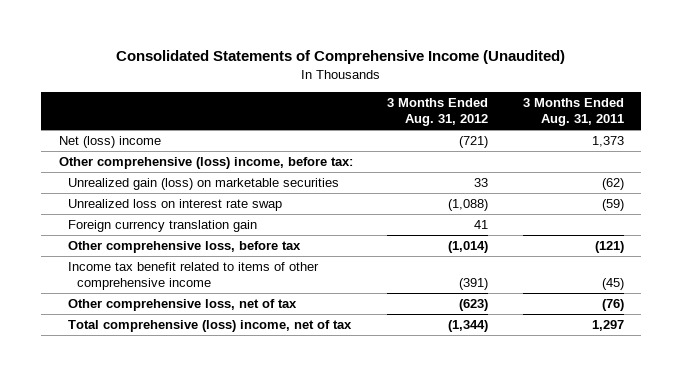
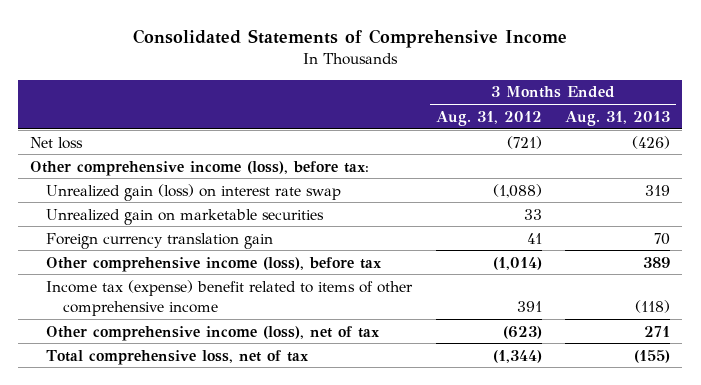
- Consolidated Statements of Comprehensive Income (Unaudited)
+ Consolidated Statements of Comprehensive Income
- | 3 Months Ended Aug. 31, 2012 | 3 Months Ended Aug. 31, 2011
+ | 3 Months Ended Aug. 31, 2012 | 3 Months Ended Aug. 31, 2013
- Net (loss) income | (721) | 1,373
- Other comprehensive (loss) income, before tax:
- Unrealized gain (loss) on marketable securities | 33 | (62)
- Unrealized loss on interest rate swap | (1,088) | (59)
+ Net loss | (721) | (426)
+ Other comprehensive income (loss), before tax:
+ Unrealized gain (loss) on interest rate swap | (1,088) | 319
+ Unrealized gain on marketable securities | 33 |
- Other comprehensive loss, before tax | (1,014) | (121)
- Income tax benefit related to items of other comprehensive income | (391) | (45)
- Other comprehensive loss, net of tax | (623) | (76)
- Total comprehensive (loss) income, net of tax | (1,344) | 1,297
+ Other comprehensive income (loss), before tax | (1,014) | 389
+ Income tax (expense) benefit related to items of other comprehensive income | 391 | (118)
+ Other comprehensive income (loss), net of tax | (623) | 271
+ Total comprehensive loss, net of tax | (1,344) | (155)

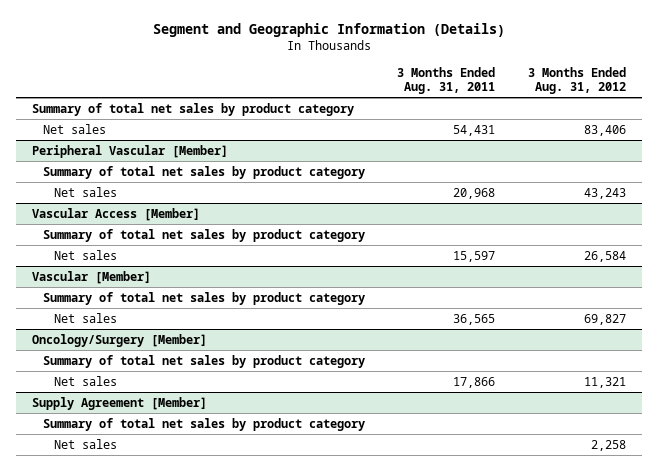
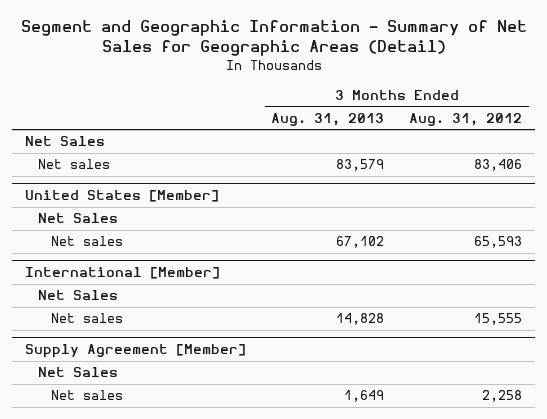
- Segment and Geographic Information (Details)
+ Segment and Geographic Information - Summary of Net Sales for Geographic Areas (Detail)
- | 3 Months Ended Aug. 31, 2011 | 3 Months Ended Aug. 31, 2012
+ | 3 Months Ended Aug. 31, 2013 | 3 Months Ended Aug. 31, 2012
- Summary of total net sales by product category
+ Net Sales
- Peripheral Vascular [Member]
- Summary of total net sales by product category
- Net sales | 20,968 | 43,243
- Vascular Access [Member]
- Summary of total net sales by product category
- Net sales | 15,597 | 26,584
- Vascular [Member]
- Summary of total net sales by product category
- Net sales | 36,565 | 69,827
- Oncology/Surgery [Member]
- Summary of total net sales by product category
- Net sales | 17,866 | 11,321
+ United States [Member]
+ Net Sales
+ Net sales | 67,102 | 65,593
+ International [Member]
+ Net Sales
+ Net sales | 14,828 | 15,555
@ Supply Agreement [Member]
- Summary of total net sales by product category
+ Net Sales

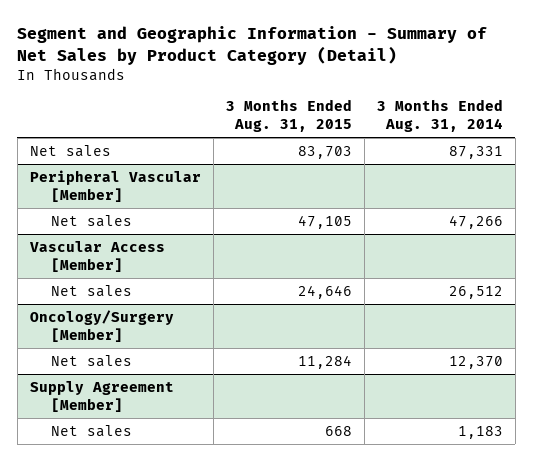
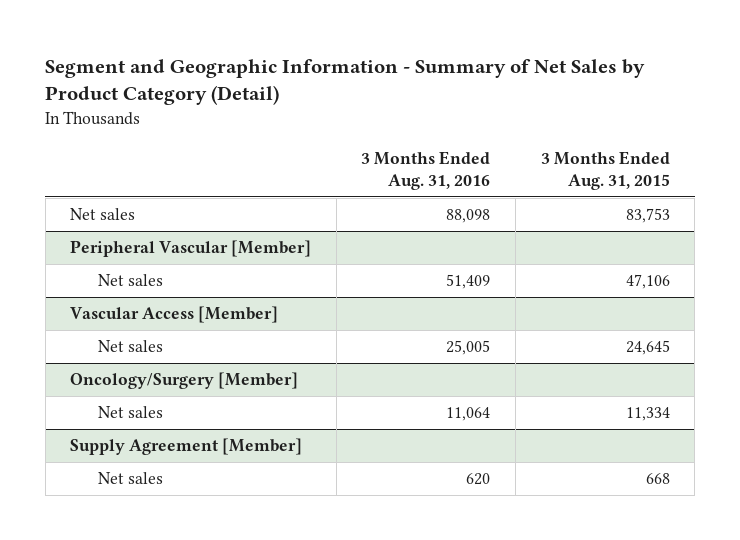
- | 3 Months Ended Aug. 31, 2015 | 3 Months Ended Aug. 31, 2014
+ | 3 Months Ended Aug. 31, 2016 | 3 Months Ended Aug. 31, 2015
- Net sales | 83,703 | 87,331
+ Net sales | 88,098 | 83,753
@ Peripheral Vascular [Member]
- Net sales | 47,105 | 47,266
+ Net sales | 51,409 | 47,106
@ Vascular Access [Member]
- Net sales | 24,646 | 26,512
+ Net sales | 25,005 | 24,645
@ Oncology/Surgery [Member]
- Net sales | 11,284 | 12,370
+ Net sales | 11,064 | 11,334

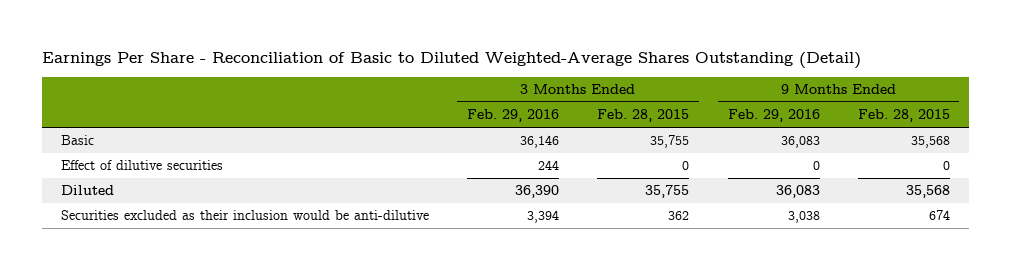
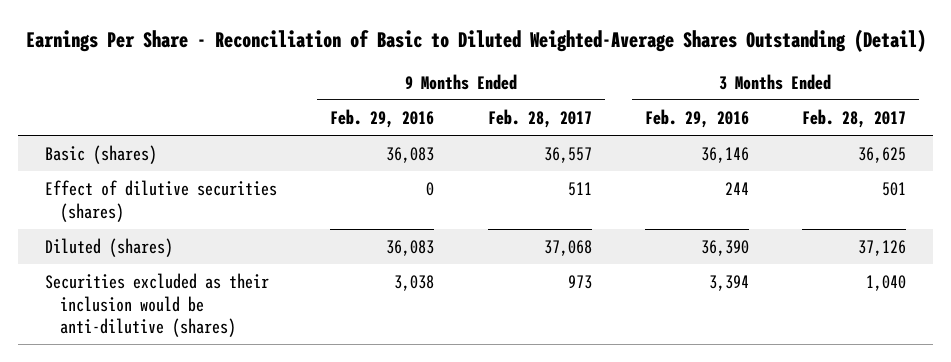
- | 3 Months Ended Feb. 29, 2016 | 3 Months Ended Feb. 28, 2015 | 9 Months Ended Feb. 29, 2016 | 9 Months Ended Feb. 28, 2015
+ | 9 Months Ended Feb. 29, 2016 | 9 Months Ended Feb. 28, 2017 | 3 Months Ended Feb. 29, 2016 | 3 Months Ended Feb. 28, 2017
- Basic | 36,146 | 35,755 | 36,083 | 35,568
- Effect of dilutive securities | 244 | 0 | 0 | 0
- Diluted | 36,390 | 35,755 | 36,083 | 35,568
- Securities excluded as their inclusion would be anti-dilutive | 3,394 | 362 | 3,038 | 674
+ Basic (shares) | 36,083 | 36,557 | 36,146 | 36,625
+ Effect of dilutive securities (shares) | 0 | 511 | 244 | 501
+ Diluted (shares) | 36,083 | 37,068 | 36,390 | 37,126
+ Securities excluded as their inclusion would be anti-dilutive (shares) | 3,038 | 973 | 3,394 | 1,040

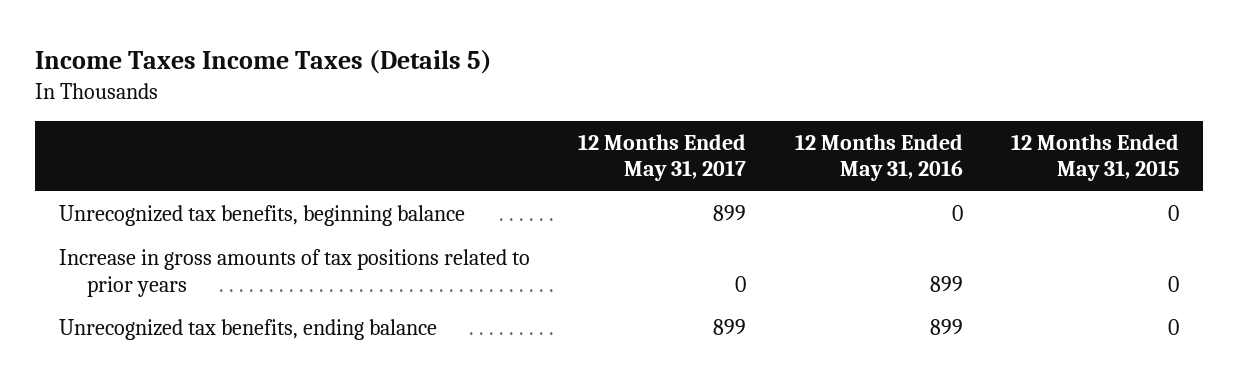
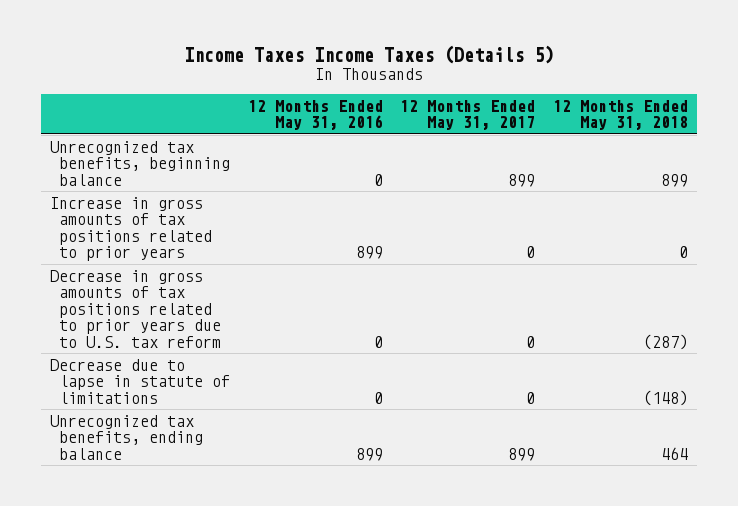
- | 12 Months Ended May 31, 2017 | 12 Months Ended May 31, 2016 | 12 Months Ended May 31, 2015
+ | 12 Months Ended May 31, 2016 | 12 Months Ended May 31, 2017 | 12 Months Ended May 31, 2018
+ Decrease in gross amounts of tax positions related to prior years due to U.S. tax reform | 0 | 0 | (287)
+ Decrease due to lapse in statute of limitations | 0 | 0 | (148)

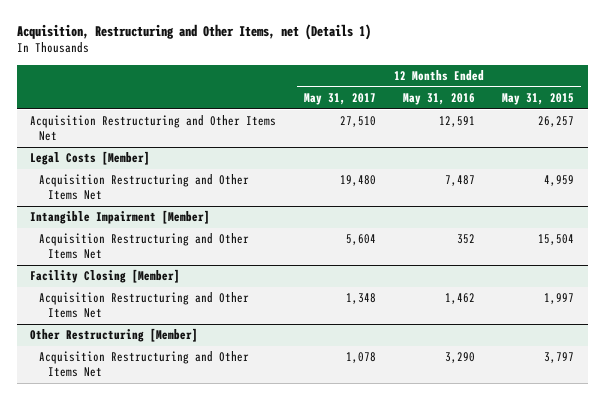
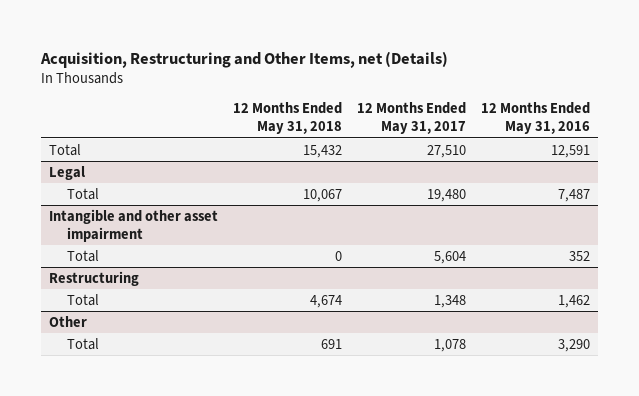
- Acquisition, Restructuring and Other Items, net (Details 1)
+ Acquisition, Restructuring and Other Items, net (Details)
- | 12 Months Ended May 31, 2017 | 12 Months Ended May 31, 2016 | 12 Months Ended May 31, 2015
+ | 12 Months Ended May 31, 2018 | 12 Months Ended May 31, 2017 | 12 Months Ended May 31, 2016
- Acquisition Restructuring and Other Items Net | 27,510 | 12,591 | 26,257
- Legal Costs [Member]
- Acquisition Restructuring and Other Items Net | 19,480 | 7,487 | 4,959
- Intangible Impairment [Member]
- Acquisition Restructuring and Other Items Net | 5,604 | 352 | 15,504
- Facility Closing [Member]
- Acquisition Restructuring and Other Items Net | 1,348 | 1,462 | 1,997
- Other Restructuring [Member]
- Acquisition Restructuring and Other Items Net | 1,078 | 3,290 | 3,797
+ Total | 15,432 | 27,510 | 12,591
+ Legal
+ Total | 10,067 | 19,480 | 7,487
+ Intangible and other asset impairment
+ Total | 0 | 5,604 | 352
+ Restructuring
+ Total | 4,674 | 1,348 | 1,462
+ Other
+ Total | 691 | 1,078 | 3,290

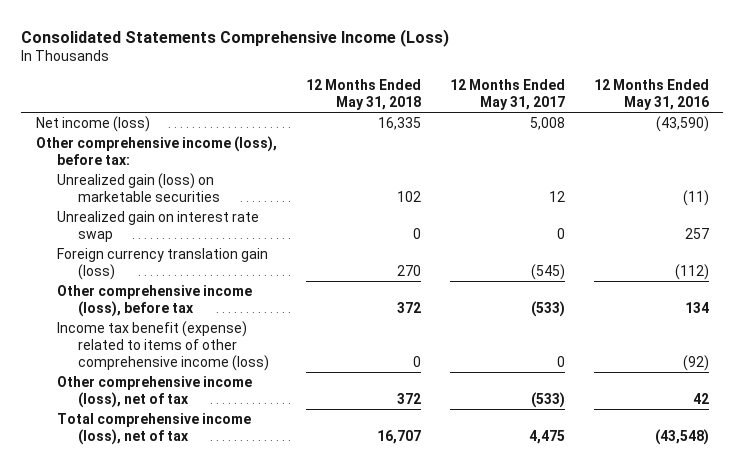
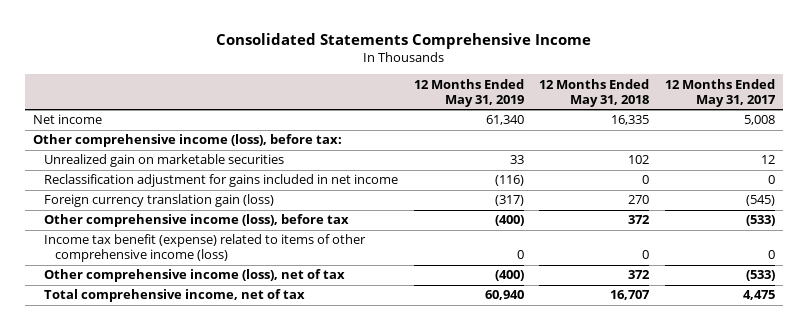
- Consolidated Statements Comprehensive Income (Loss)
+ Consolidated Statements Comprehensive Income
- | 12 Months Ended May 31, 2018 | 12 Months Ended May 31, 2017 | 12 Months Ended May 31, 2016
+ | 12 Months Ended May 31, 2019 | 12 Months Ended May 31, 2018 | 12 Months Ended May 31, 2017
- Net income (loss) | 16,335 | 5,008 | (43,590)
+ Net income | 61,340 | 16,335 | 5,008
- Unrealized gain (loss) on marketable securities | 102 | 12 | (11)
- Unrealized gain on interest rate swap | 0 | 0 | 257
+ Unrealized gain on marketable securities | 33 | 102 | 12
+ Reclassification adjustment for gains included in net income | (116) | 0 | 0
- Total comprehensive income (loss), net of tax | 16,707 | 4,475 | (43,548)
+ Total comprehensive income, net of tax | 60,940 | 16,707 | 4,475

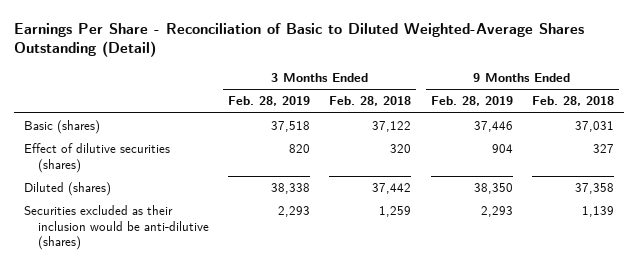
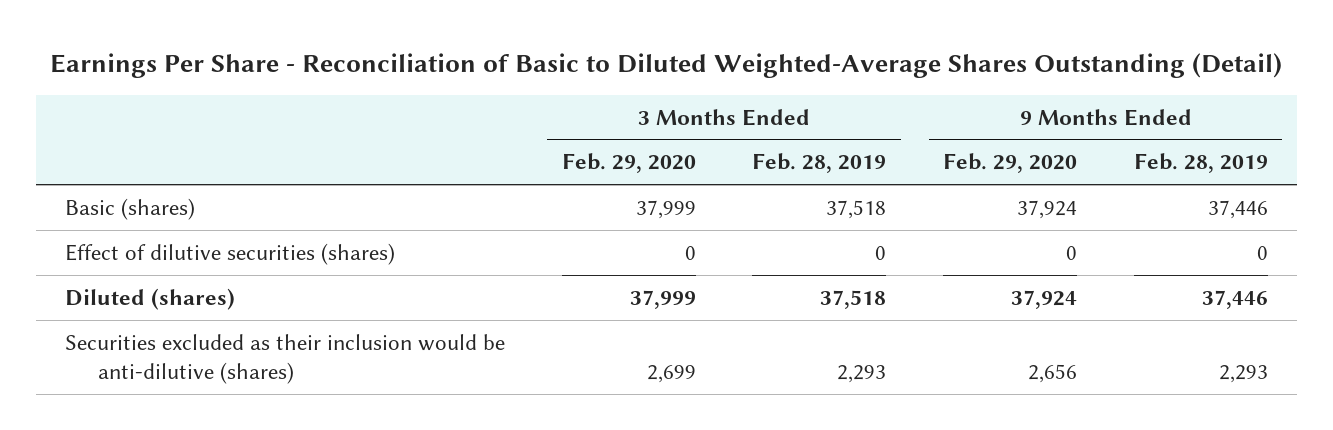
- | 3 Months Ended Feb. 28, 2019 | 3 Months Ended Feb. 28, 2018 | 9 Months Ended Feb. 28, 2019 | 9 Months Ended Feb. 28, 2018
+ | 3 Months Ended Feb. 29, 2020 | 3 Months Ended Feb. 28, 2019 | 9 Months Ended Feb. 29, 2020 | 9 Months Ended Feb. 28, 2019
- Effect of dilutive securities (shares) | 820 | 320 | 904 | 327
- Diluted (shares) | 38,338 | 37,442 | 38,350 | 37,358
+ Effect of dilutive securities (shares) | 0 | 0 | 0 | 0
+ Diluted (shares) | 37,999 | 37,518 | 37,924 | 37,446

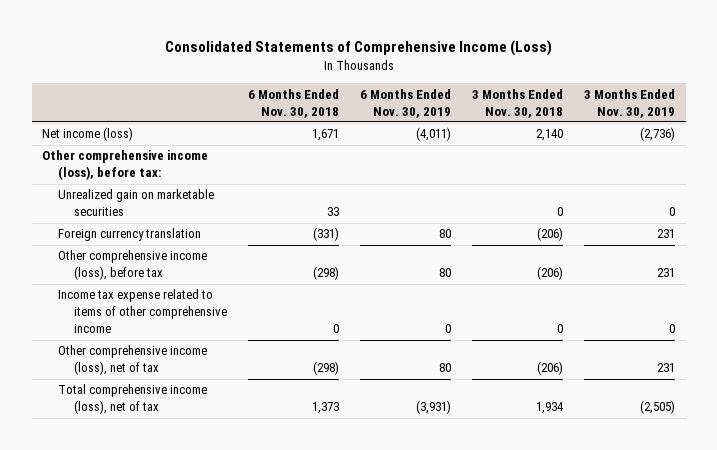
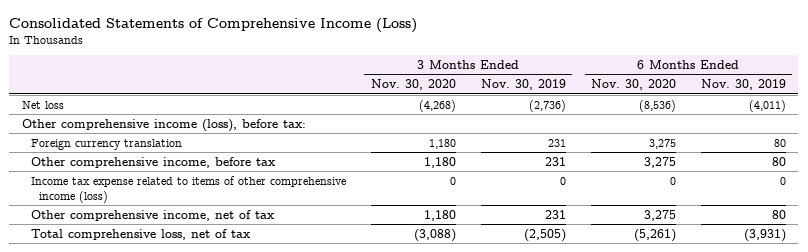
- | 6 Months Ended Nov. 30, 2018 | 6 Months Ended Nov. 30, 2019 | 3 Months Ended Nov. 30, 2018 | 3 Months Ended Nov. 30, 2019
+ | 3 Months Ended Nov. 30, 2020 | 3 Months Ended Nov. 30, 2019 | 6 Months Ended Nov. 30, 2020 | 6 Months Ended Nov. 30, 2019
- Net income (loss) | 1,671 | (4,011) | 2,140 | (2,736)
+ Net loss | (4,268) | (2,736) | (8,536) | (4,011)
- Unrealized gain on marketable securities | 33 | | 0 | 0
- Other comprehensive income (loss), before tax | (298) | 80 | (206) | 231
- Income tax expense related to items of other comprehensive income | 0 | 0 | 0 | 0
- Other comprehensive income (loss), net of tax | (298) | 80 | (206) | 231
- Total comprehensive income (loss), net of tax | 1,373 | (3,931) | 1,934 | (2,505)
+ Other comprehensive income, before tax | 1,180 | 231 | 3,275 | 80
+ Income tax expense related to items of other comprehensive income (loss) | 0 | 0 | 0 | 0
+ Other comprehensive income, net of tax | 1,180 | 231 | 3,275 | 80
+ Total comprehensive loss, net of tax | (3,088) | (2,505) | (5,261) | (3,931)

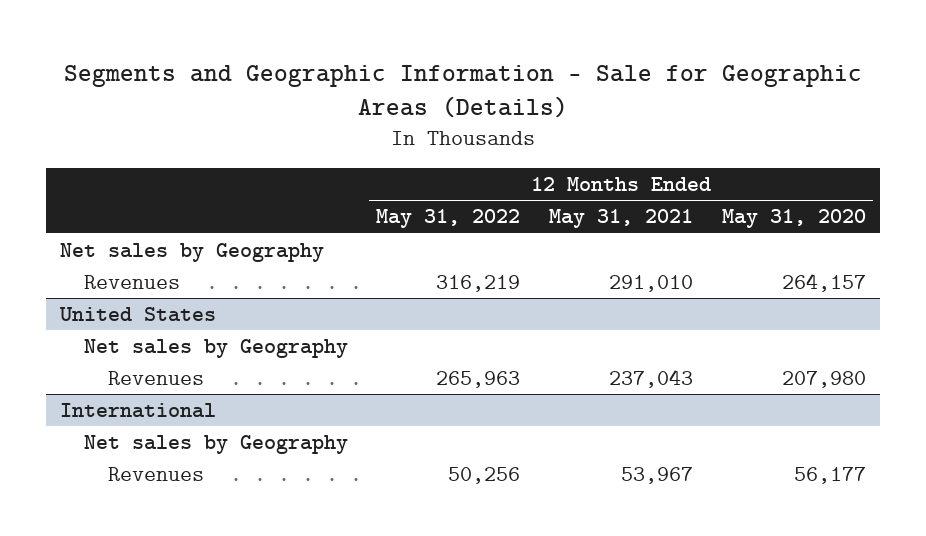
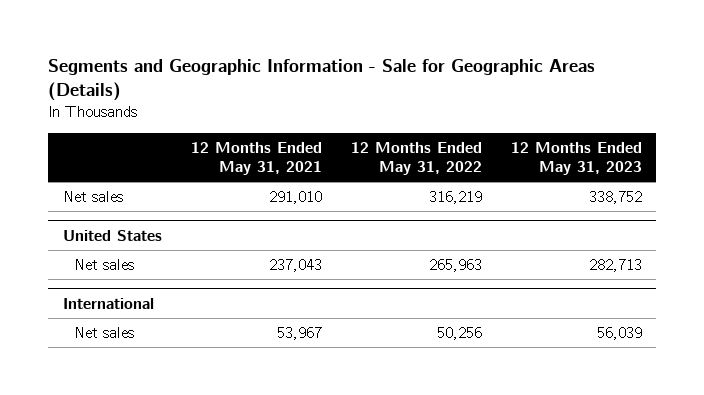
- | 12 Months Ended May 31, 2022 | 12 Months Ended May 31, 2021 | 12 Months Ended May 31, 2020
+ | 12 Months Ended May 31, 2021 | 12 Months Ended May 31, 2022 | 12 Months Ended May 31, 2023
- Net sales by Geography
- Revenues | 316,219 | 291,010 | 264,157
+ Net sales | 291,010 | 316,219 | 338,752
@ United States
- Net sales by Geography
- Revenues | 265,963 | 237,043 | 207,980
+ Net sales | 237,043 | 265,963 | 282,713
@ International
- Net sales by Geography
- Revenues | 50,256 | 53,967 | 56,177
+ Net sales | 53,967 | 50,256 | 56,039

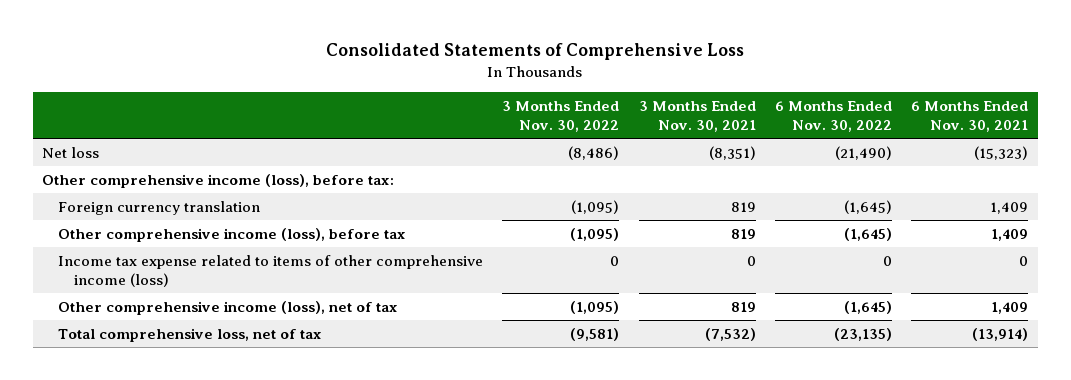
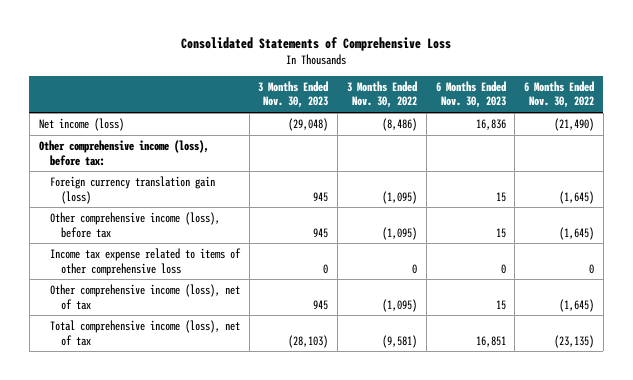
- | 3 Months Ended Nov. 30, 2022 | 3 Months Ended Nov. 30, 2021 | 6 Months Ended Nov. 30, 2022 | 6 Months Ended Nov. 30, 2021
+ | 3 Months Ended Nov. 30, 2023 | 3 Months Ended Nov. 30, 2022 | 6 Months Ended Nov. 30, 2023 | 6 Months Ended Nov. 30, 2022
- Net loss | (8,486) | (8,351) | (21,490) | (15,323)
+ Net income (loss) | (29,048) | (8,486) | 16,836 | (21,490)
- Foreign currency translation | (1,095) | 819 | (1,645) | 1,409
+ Foreign currency translation gain (loss) | 945 | (1,095) | 15 | (1,645)
- Income tax expense related to items of other comprehensive income (loss) | 0 | 0 | 0 | 0
+ Income tax expense related to items of other comprehensive loss | 0 | 0 | 0 | 0
- Total comprehensive loss, net of tax | (9,581) | (7,532) | (23,135) | (13,914)
+ Total comprehensive income (loss), net of tax | (28,103) | (9,581) | 16,851 | (23,135)

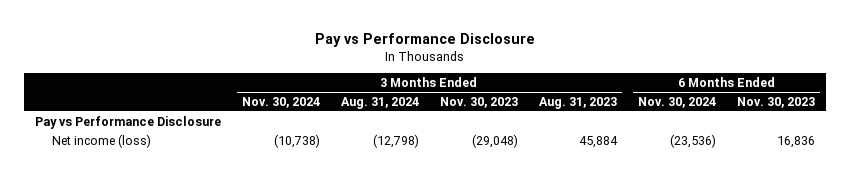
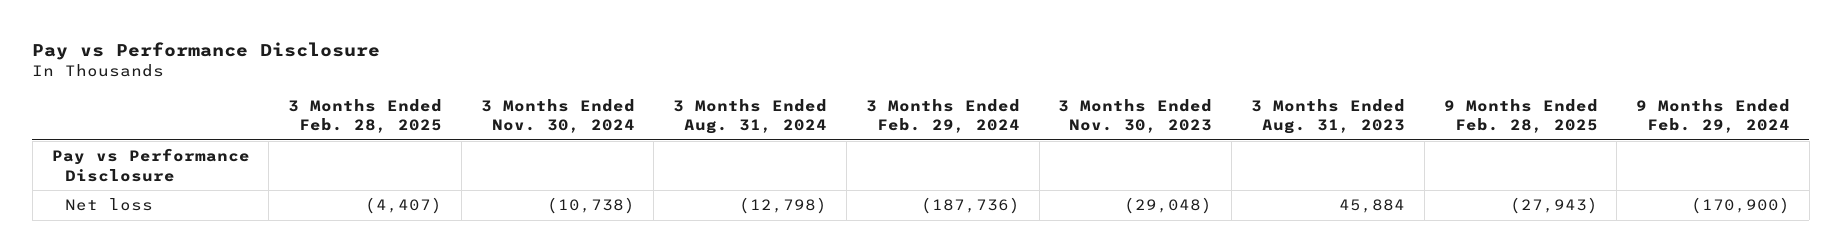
- | 3 Months Ended Nov. 30, 2024 | 3 Months Ended Aug. 31, 2024 | 3 Months Ended Nov. 30, 2023 | 3 Months Ended Aug. 31, 2023 | 6 Months Ended Nov. 30, 2024 | 6 Months Ended Nov. 30, 2023
+ | 3 Months Ended Feb. 28, 2025 | 3 Months Ended Nov. 30, 2024 | 3 Months Ended Aug. 31, 2024 | 3 Months Ended Feb. 29, 2024 | 3 Months Ended Nov. 30, 2023 | 3 Months Ended Aug. 31, 2023 | 9 Months Ended Feb. 28, 2025 | 9 Months Ended Feb. 29, 2024
- Net income (loss) | (10,738) | (12,798) | (29,048) | 45,884 | (23,536) | 16,836
+ Net loss | (4,407) | (10,738) | (12,798) | (187,736) | (29,048) | 45,884 | (27,943) | (170,900)

